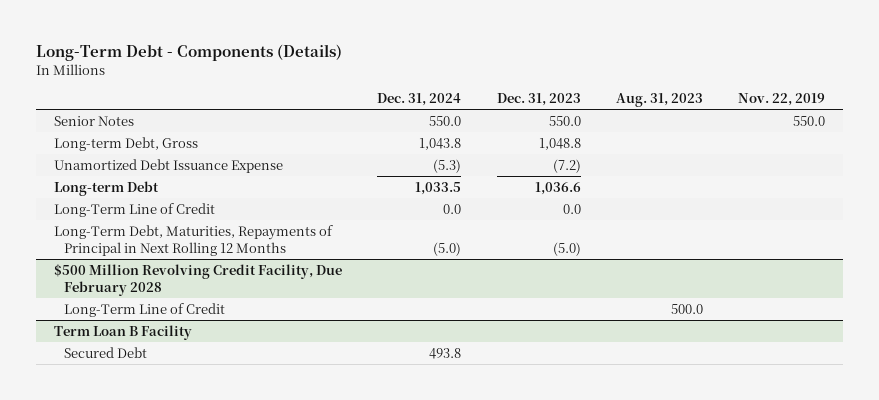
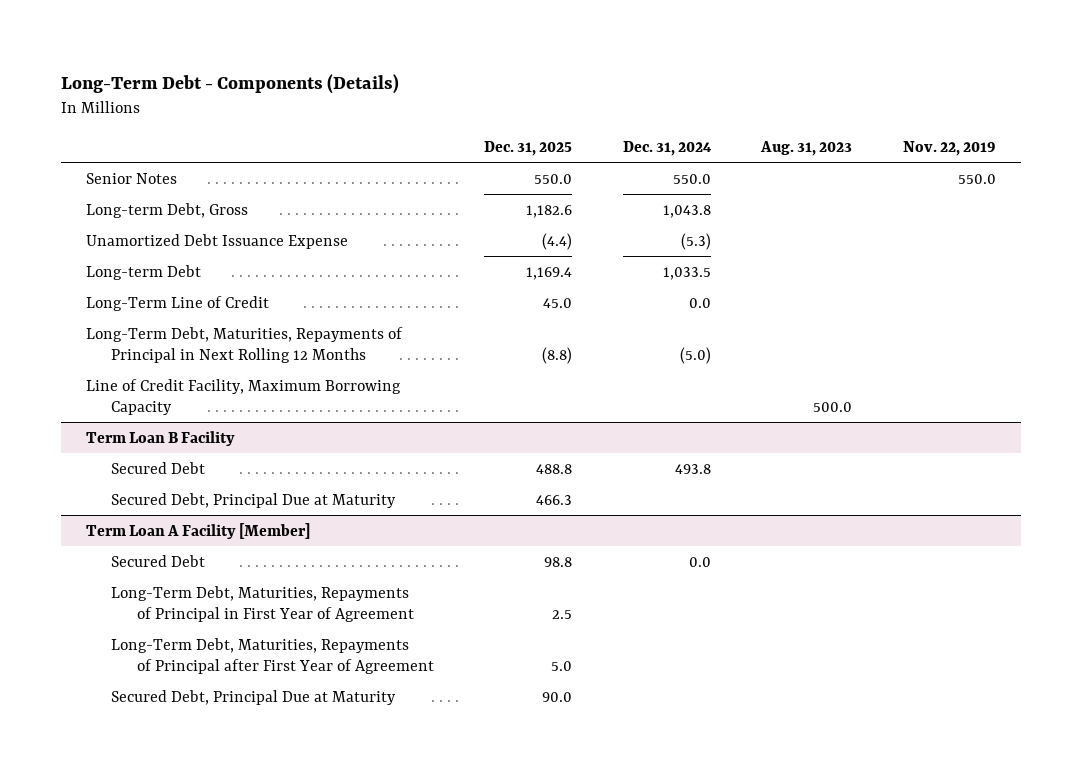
- | Dec. 31, 2024 | Dec. 31, 2023 | Aug. 31, 2023 | Nov. 22, 2019
+ | Dec. 31, 2025 | Dec. 31, 2024 | Aug. 31, 2023 | Nov. 22, 2019
- $500 Million Revolving Credit Facility, Due February 2028
- Long-Term Line of Credit | | | 500.0 |
+ Line of Credit Facility, Maximum Borrowing Capacity | | | 500.0 |
@ Term Loan B Facility
+ Secured Debt, Principal Due at Maturity | 466.3 | | |
+ Term Loan A Facility [Member]
+ Secured Debt | 98.8 | 0.0 | |
+ Long-Term Debt, Maturities, Repayments of Principal in First Year of Agreement | 2.5 | | |
+ Long-Term Debt, Maturities, Repayments of Principal after First Year of Agreement | 5.0 | | |
+ Secured Debt, Principal Due at Maturity | 90.0 | | |

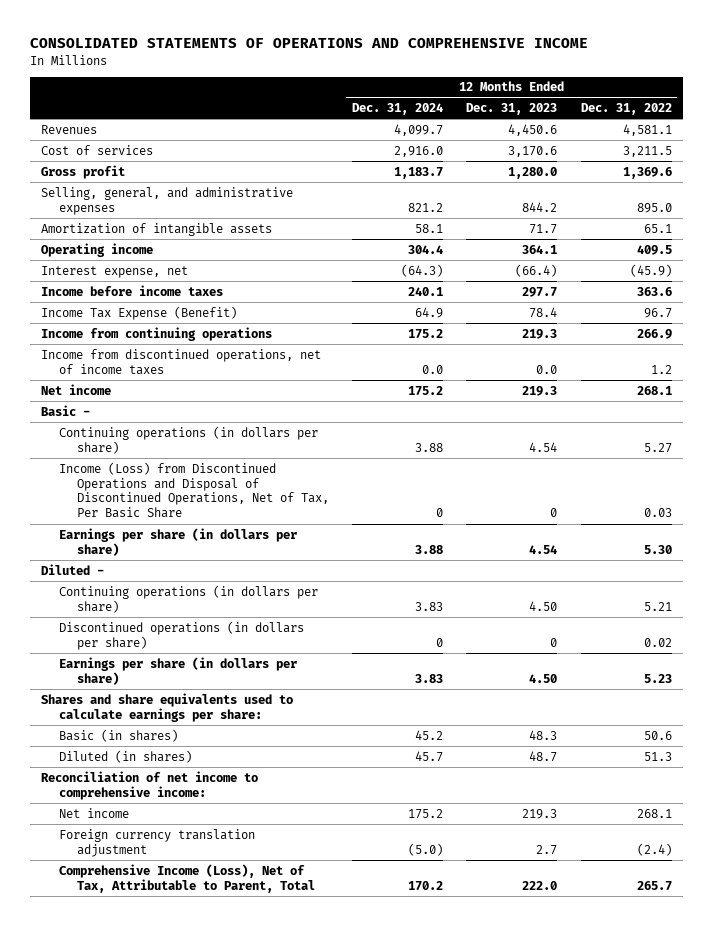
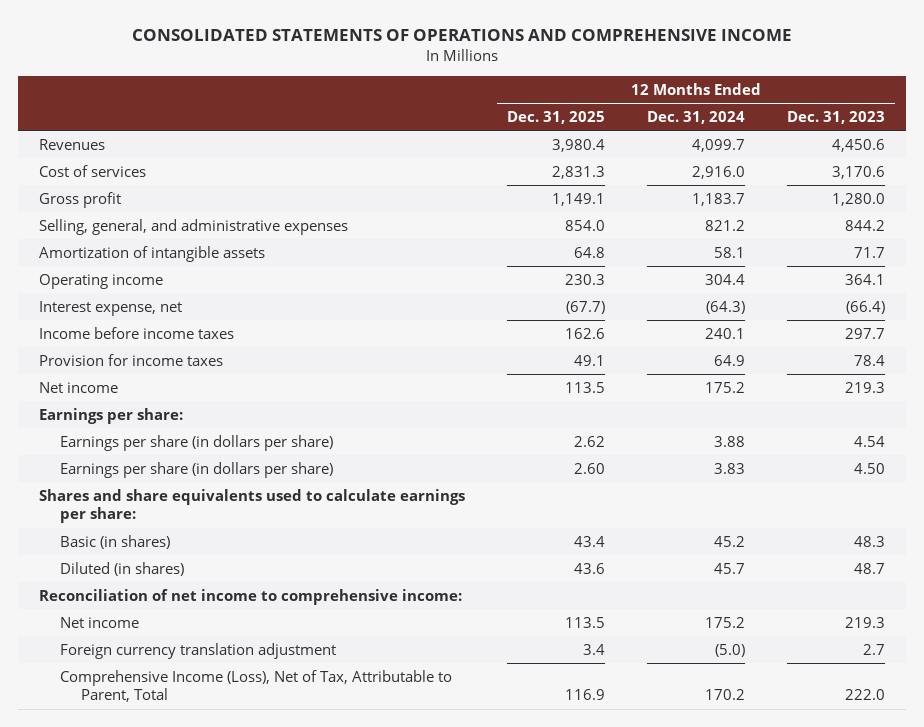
- | 12 Months Ended Dec. 31, 2024 | 12 Months Ended Dec. 31, 2023 | 12 Months Ended Dec. 31, 2022
+ | 12 Months Ended Dec. 31, 2025 | 12 Months Ended Dec. 31, 2024 | 12 Months Ended Dec. 31, 2023
- Income Tax Expense (Benefit) | 64.9 | 78.4 | 96.7
- Income from continuing operations | 175.2 | 219.3 | 266.9
- Income from discontinued operations, net of income taxes | 0.0 | 0.0 | 1.2
+ Provision for income taxes | 49.1 | 64.9 | 78.4
- Basic -
- Continuing operations (in dollars per share) | 3.88 | 4.54 | 5.27
- Income (Loss) from Discontinued Operations and Disposal of Discontinued Operations, Net of Tax, Per Basic Share | 0 | 0 | 0.03
+ Earnings per share:
- Diluted -
- Continuing operations (in dollars per share) | 3.83 | 4.50 | 5.21
- Discontinued operations (in dollars per share) | 0 | 0 | 0.02

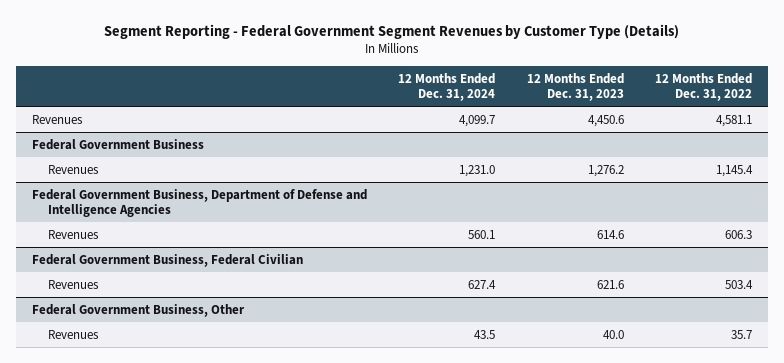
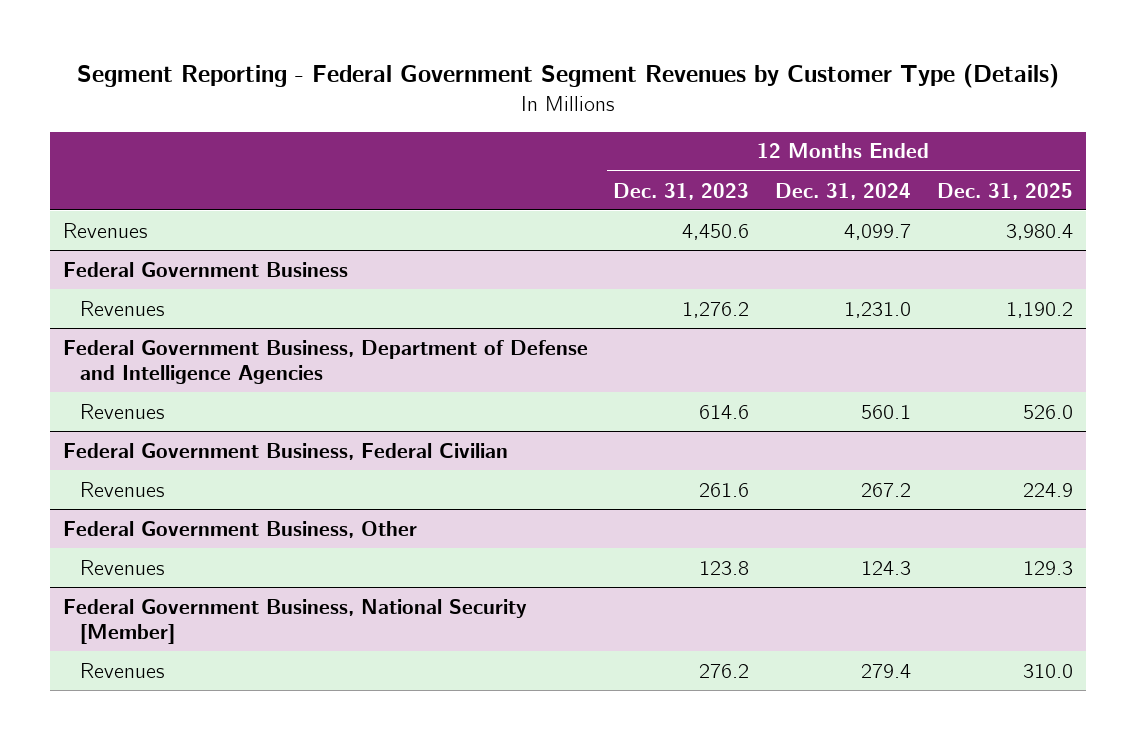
- | 12 Months Ended Dec. 31, 2024 | 12 Months Ended Dec. 31, 2023 | 12 Months Ended Dec. 31, 2022
+ | 12 Months Ended Dec. 31, 2023 | 12 Months Ended Dec. 31, 2024 | 12 Months Ended Dec. 31, 2025
@ Federal Government Business, Federal Civilian
- Revenues | 627.4 | 621.6 | 503.4
+ Revenues | 261.6 | 267.2 | 224.9
@ Federal Government Business, Other
- Revenues | 43.5 | 40.0 | 35.7
+ Revenues | 123.8 | 124.3 | 129.3
+ Federal Government Business, National Security [Member]
+ Revenues | 276.2 | 279.4 | 310.0

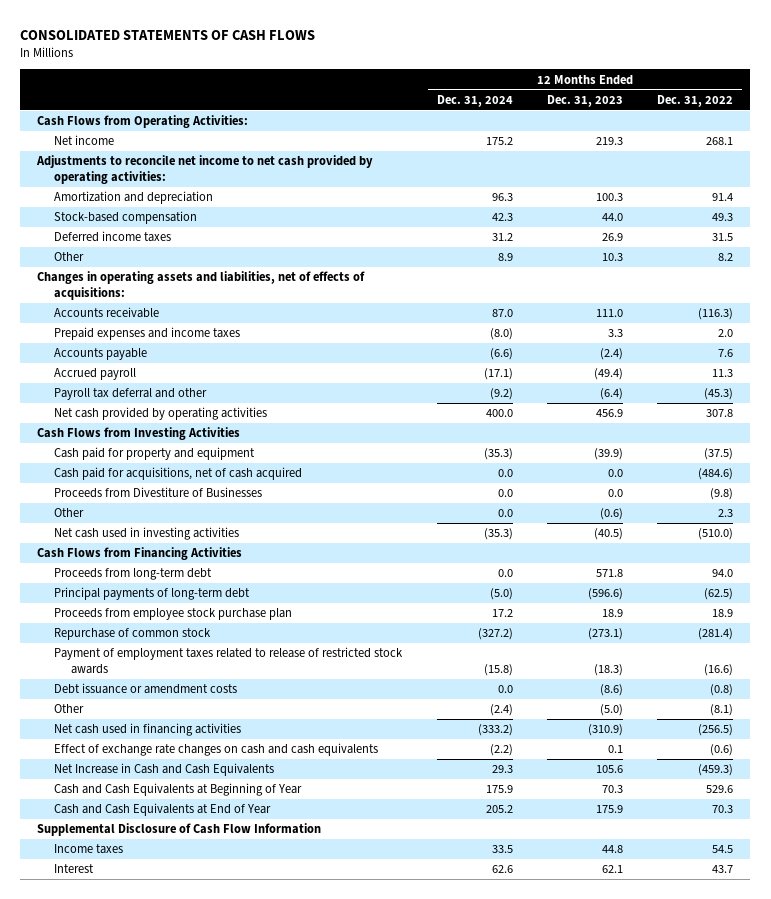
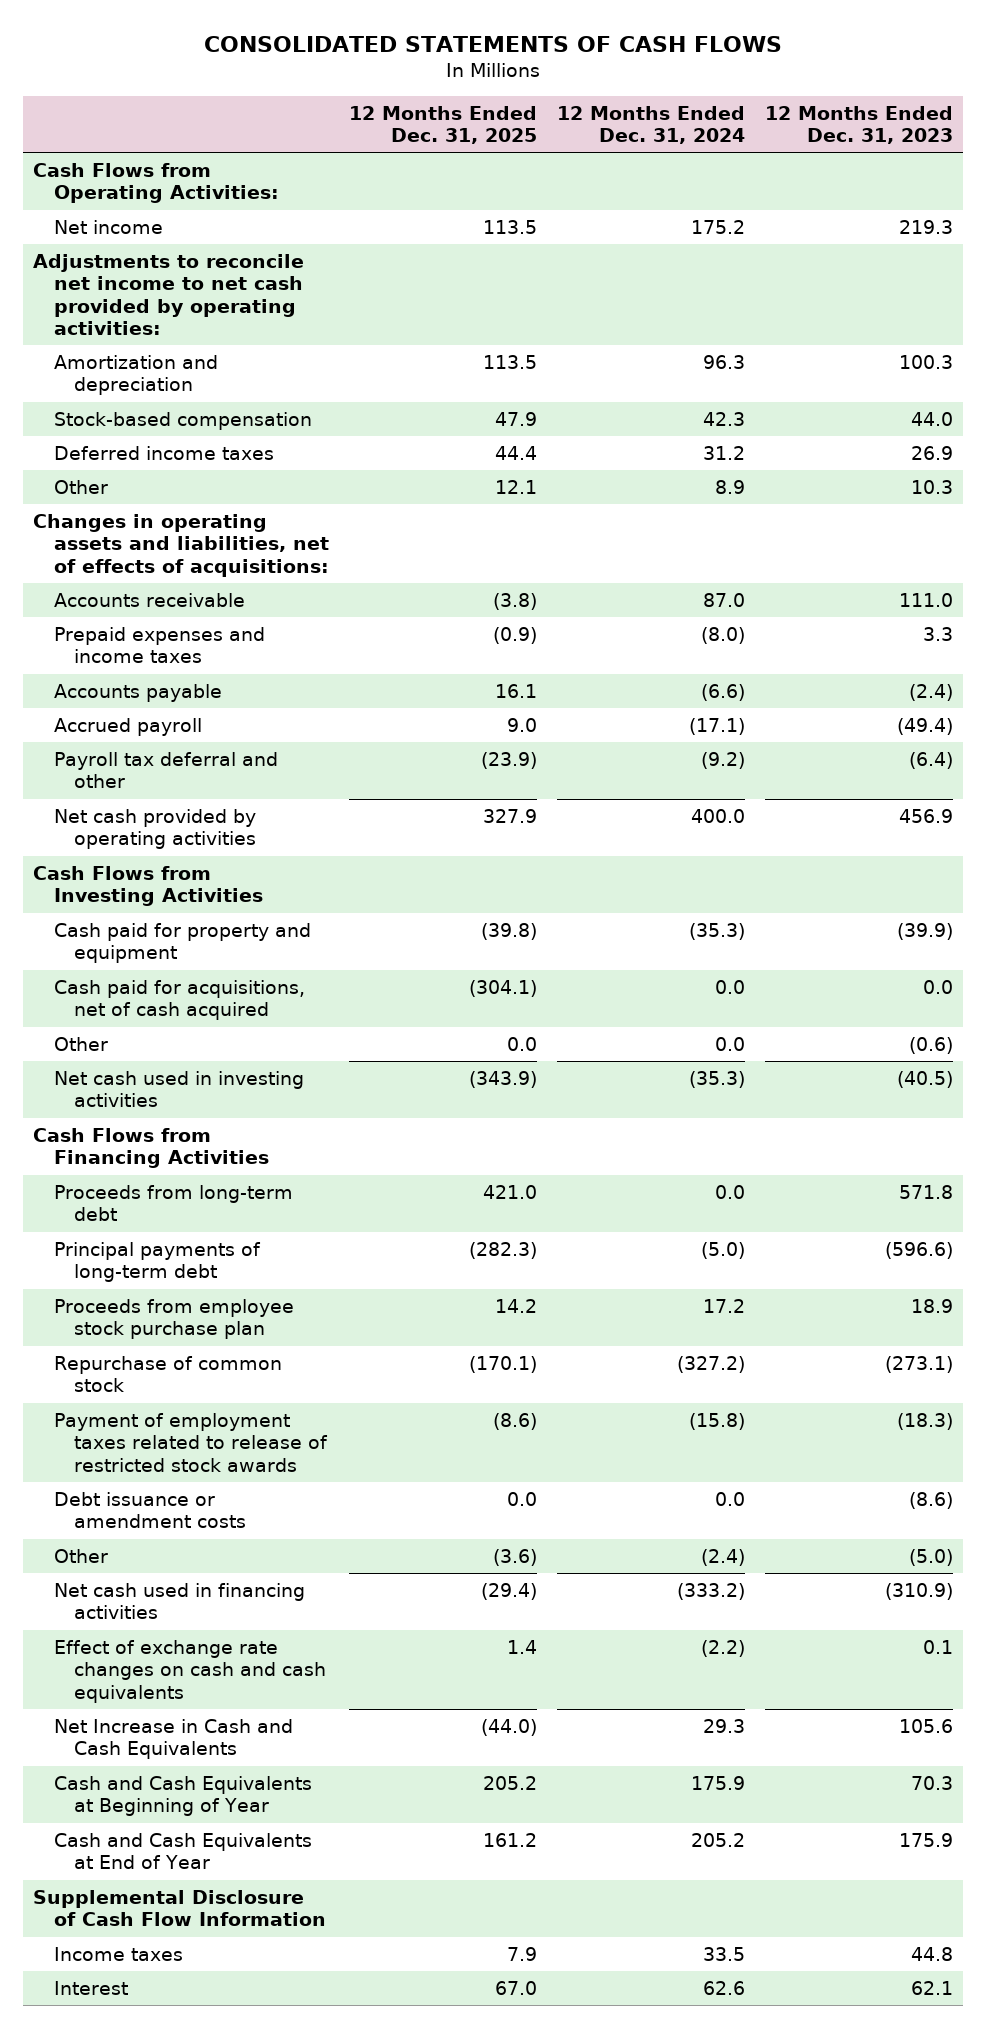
- | 12 Months Ended Dec. 31, 2024 | 12 Months Ended Dec. 31, 2023 | 12 Months Ended Dec. 31, 2022
+ | 12 Months Ended Dec. 31, 2025 | 12 Months Ended Dec. 31, 2024 | 12 Months Ended Dec. 31, 2023
- Proceeds from Divestiture of Businesses | 0.0 | 0.0 | (9.8)

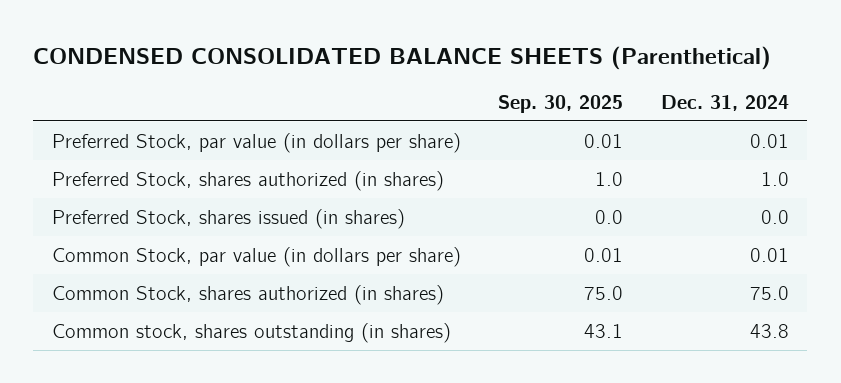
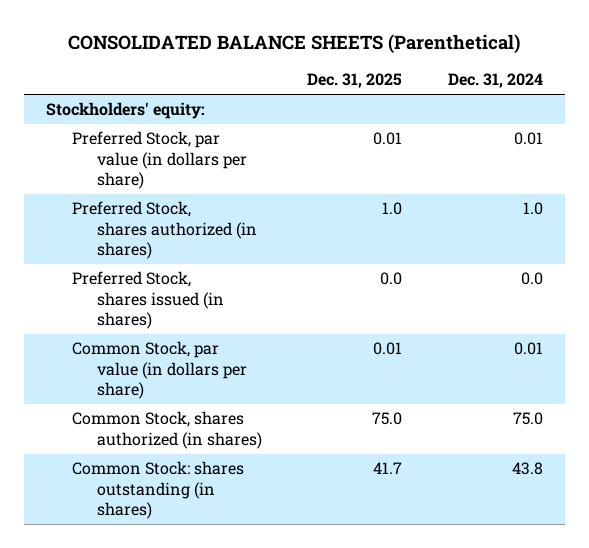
- CONDENSED CONSOLIDATED BALANCE SHEETS (Parenthetical)
+ CONSOLIDATED BALANCE SHEETS (Parenthetical)
- | Sep. 30, 2025 | Dec. 31, 2024
+ | Dec. 31, 2025 | Dec. 31, 2024
+ Stockholders' equity:
- Common stock, shares outstanding (in shares) | 43.1 | 43.8
+ Common Stock: shares outstanding (in shares) | 41.7 | 43.8

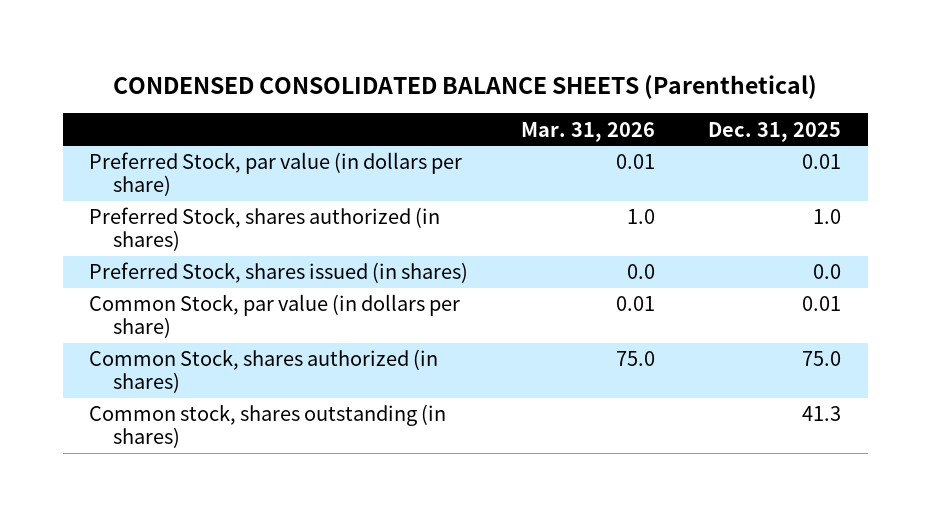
- CONSOLIDATED BALANCE SHEETS (Parenthetical)
+ CONDENSED CONSOLIDATED BALANCE SHEETS (Parenthetical)
- | Dec. 31, 2025 | Dec. 31, 2024
+ | Mar. 31, 2026 | Dec. 31, 2025
- Stockholders' equity:
- Common Stock: shares outstanding (in shares) | 41.7 | 43.8
+ Common stock, shares outstanding (in shares) | | 41.3

